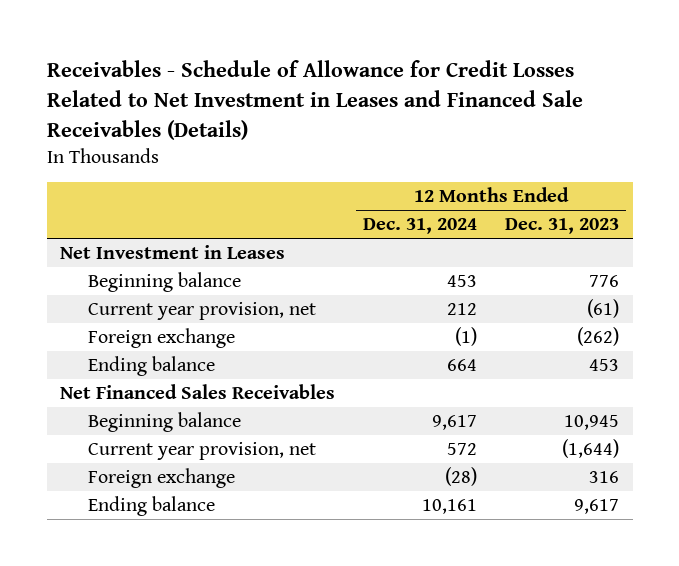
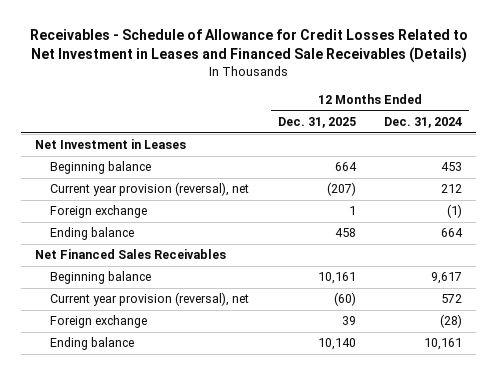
- | 12 Months Ended Dec. 31, 2024 | 12 Months Ended Dec. 31, 2023
+ | 12 Months Ended Dec. 31, 2025 | 12 Months Ended Dec. 31, 2024
- Current year provision, net | 212 | (61)
+ Current year provision (reversal), net | (207) | 212
- Current year provision, net | 572 | (1,644)
+ Current year provision (reversal), net | (60) | 572

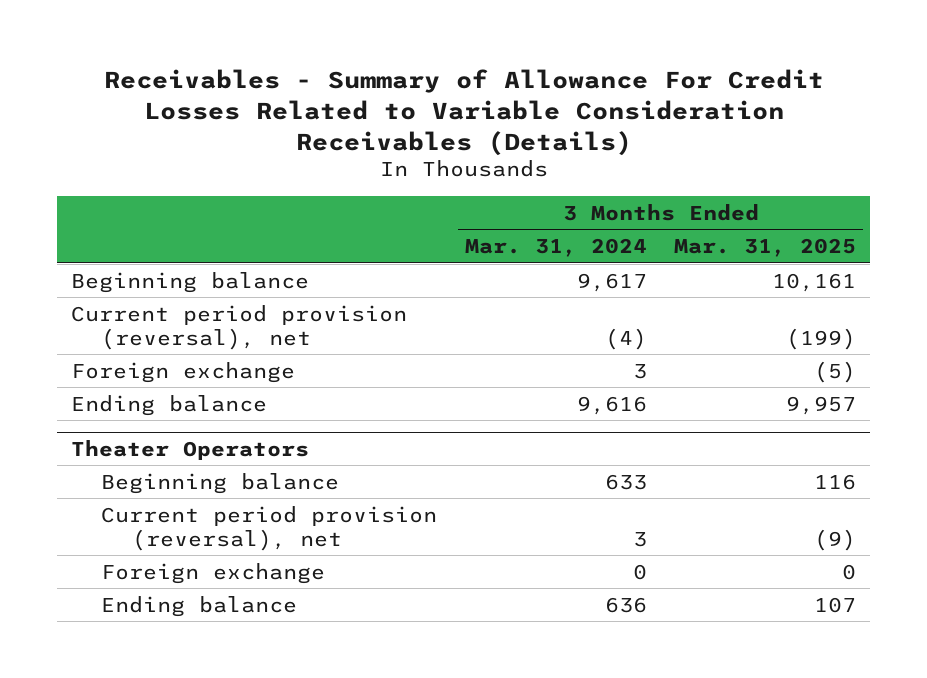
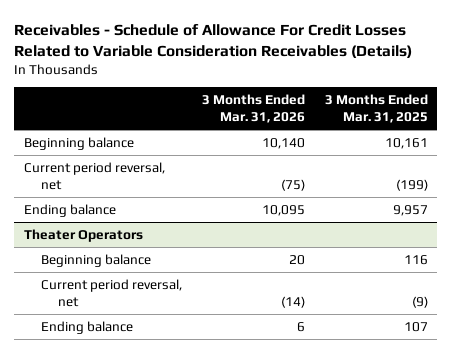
- Receivables - Summary of Allowance For Credit Losses Related to Variable Consideration Receivables (Details)
+ Receivables - Schedule of Allowance For Credit Losses Related to Variable Consideration Receivables (Details)
- | 3 Months Ended Mar. 31, 2024 | 3 Months Ended Mar. 31, 2025
+ | 3 Months Ended Mar. 31, 2026 | 3 Months Ended Mar. 31, 2025
- Current period provision (reversal), net | (4) | (199)
- Foreign exchange | 3 | (5)
+ Current period reversal, net | (75) | (199)
@ Theater Operators
- Current period provision (reversal), net | 3 | (9)
- Foreign exchange | 0 | 0
+ Current period reversal, net | (14) | (9)

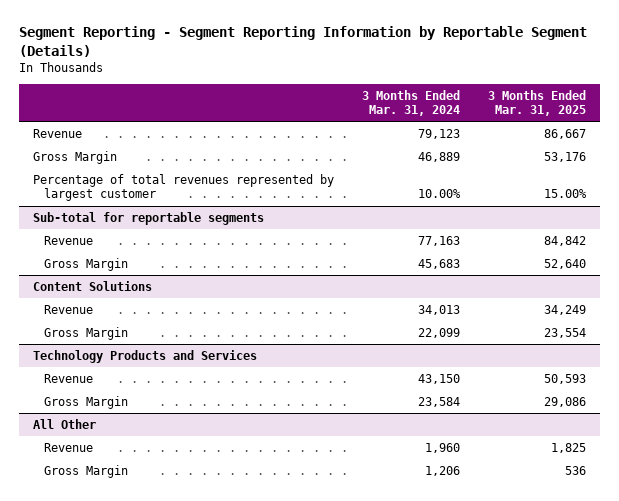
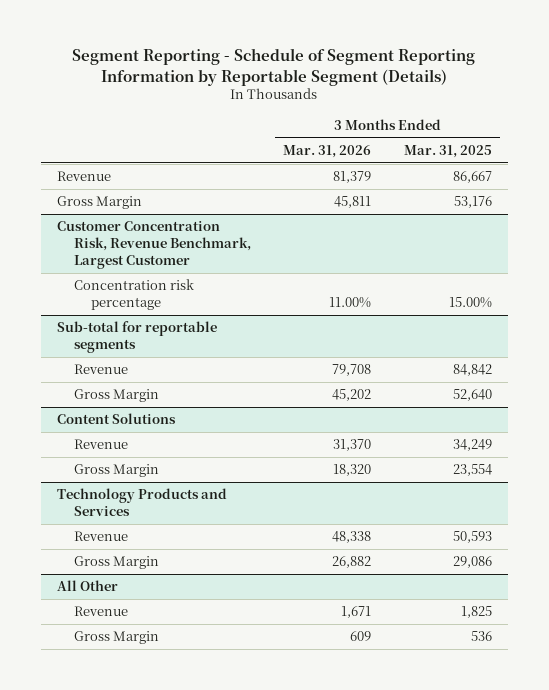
- Segment Reporting - Segment Reporting Information by Reportable Segment (Details)
+ Segment Reporting - Schedule of Segment Reporting Information by Reportable Segment (Details)
- | 3 Months Ended Mar. 31, 2024 | 3 Months Ended Mar. 31, 2025
+ | 3 Months Ended Mar. 31, 2026 | 3 Months Ended Mar. 31, 2025
- Percentage of total revenues represented by largest customer | 10.00% | 15.00%
+ Customer Concentration Risk, Revenue Benchmark, Largest Customer
+ Concentration risk percentage | 11.00% | 15.00%

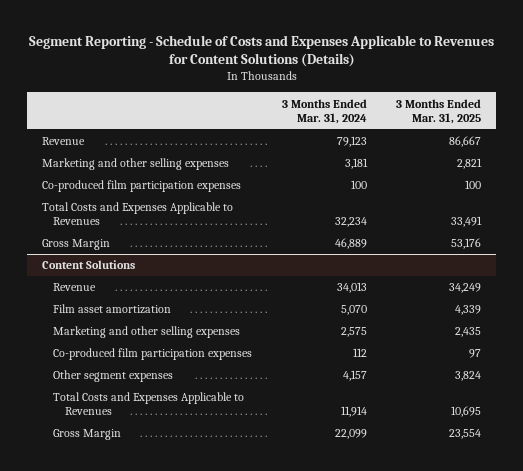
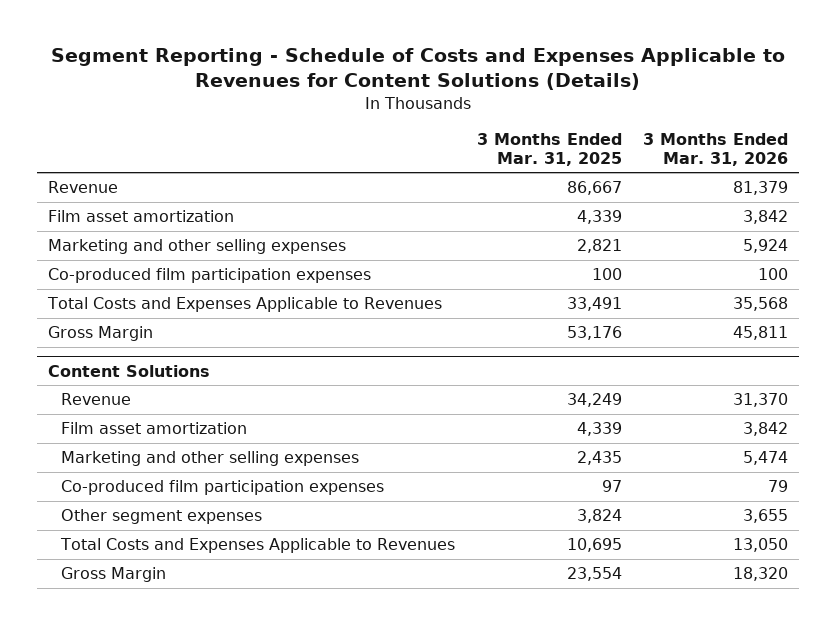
- | 3 Months Ended Mar. 31, 2024 | 3 Months Ended Mar. 31, 2025
+ | 3 Months Ended Mar. 31, 2025 | 3 Months Ended Mar. 31, 2026
+ Film asset amortization | 4,339 | 3,842

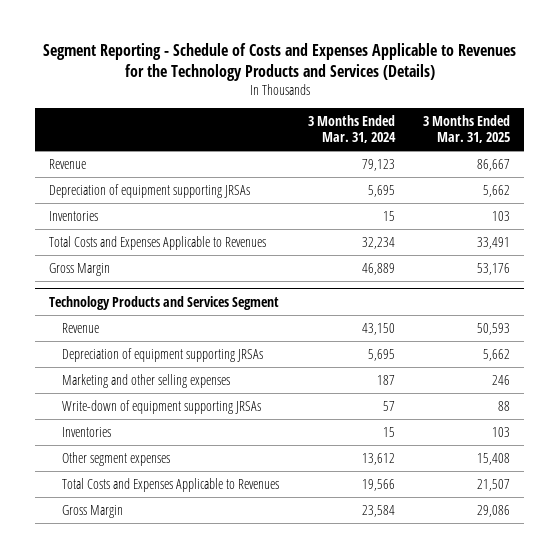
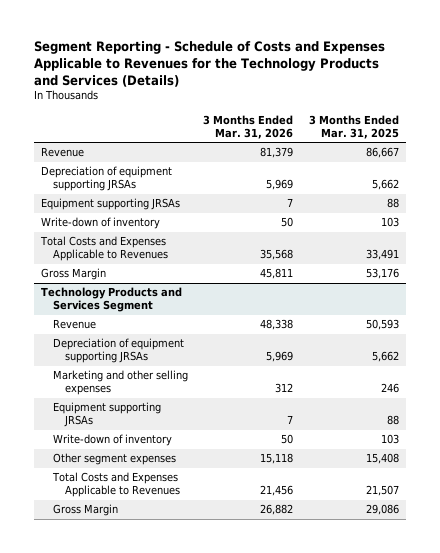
- | 3 Months Ended Mar. 31, 2024 | 3 Months Ended Mar. 31, 2025
+ | 3 Months Ended Mar. 31, 2026 | 3 Months Ended Mar. 31, 2025
- Inventories | 15 | 103
+ Equipment supporting JRSAs | 7 | 88
+ Write-down of inventory | 50 | 103
@ Technology Products and Services Segment
- Write-down of equipment supporting JRSAs | 57 | 88
- Inventories | 15 | 103
+ Equipment supporting JRSAs | 7 | 88
+ Write-down of inventory | 50 | 103

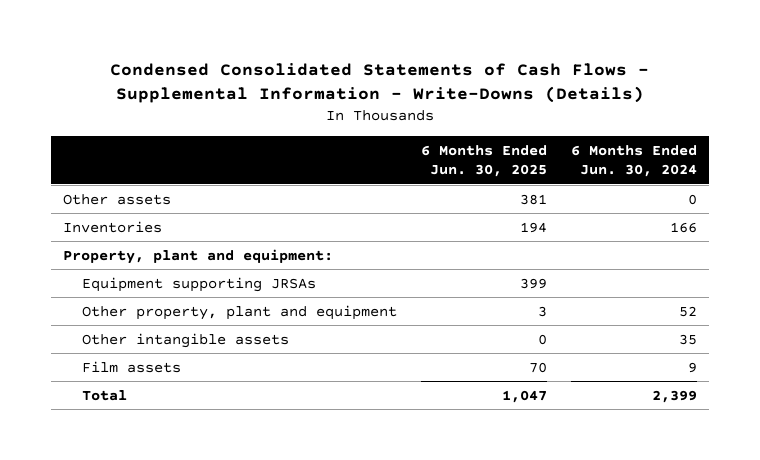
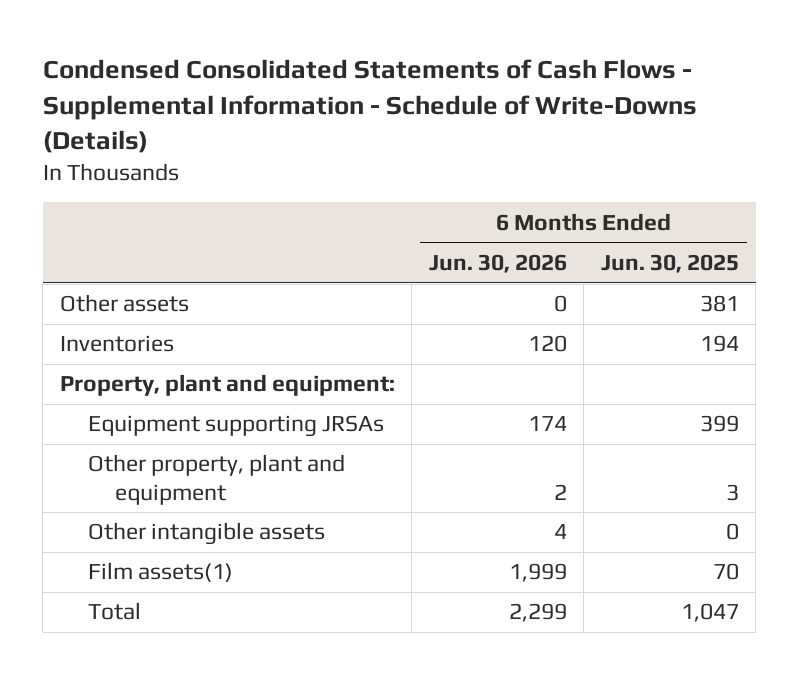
- Condensed Consolidated Statements of Cash Flows - Supplemental Information - Write-Downs (Details)
+ Condensed Consolidated Statements of Cash Flows - Supplemental Information - Schedule of Write-Downs (Details)
- | 6 Months Ended Jun. 30, 2025 | 6 Months Ended Jun. 30, 2024
+ | 6 Months Ended Jun. 30, 2026 | 6 Months Ended Jun. 30, 2025
- Film assets | 70 | 9
+ Film assets(1) | 1,999 | 70

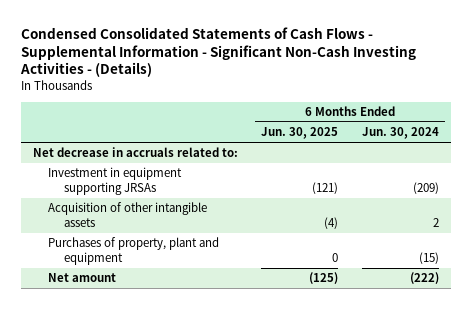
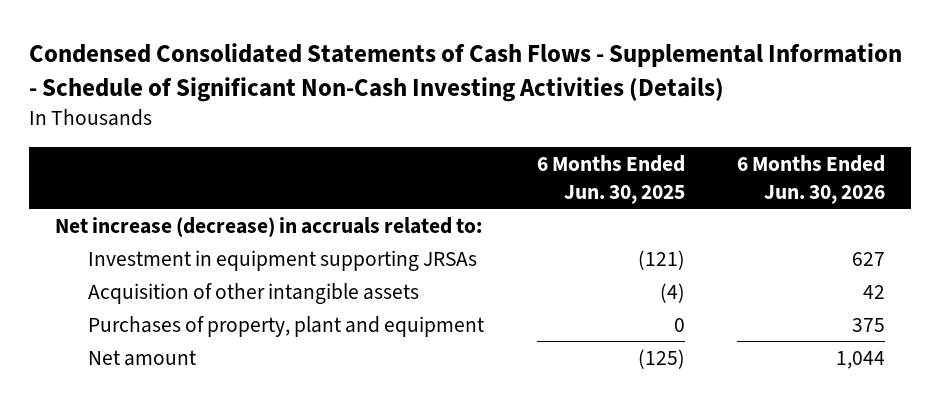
- Condensed Consolidated Statements of Cash Flows - Supplemental Information - Significant Non-Cash Investing Activities - (Details)
+ Condensed Consolidated Statements of Cash Flows - Supplemental Information - Schedule of Significant Non-Cash Investing Activities (Details)
- | 6 Months Ended Jun. 30, 2025 | 6 Months Ended Jun. 30, 2024
+ | 6 Months Ended Jun. 30, 2025 | 6 Months Ended Jun. 30, 2026
- Net decrease in accruals related to:
+ Net increase (decrease) in accruals related to:

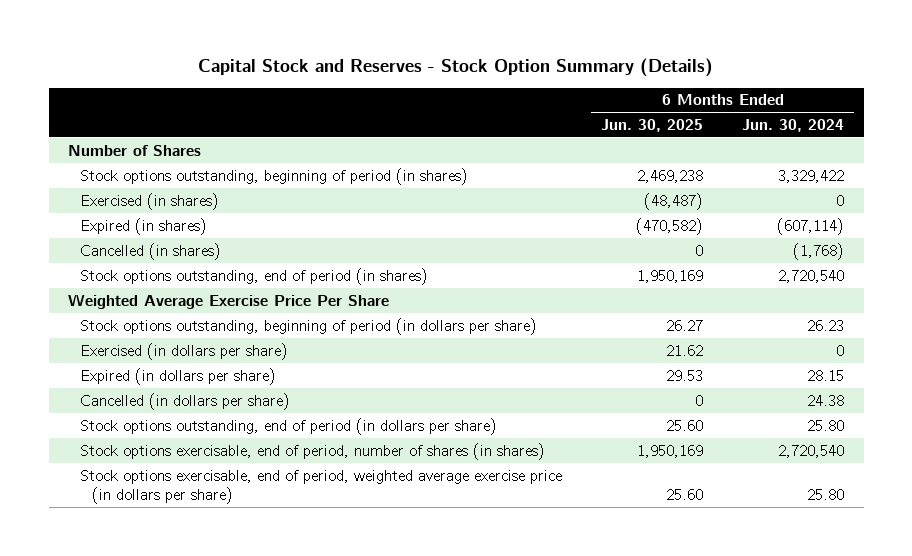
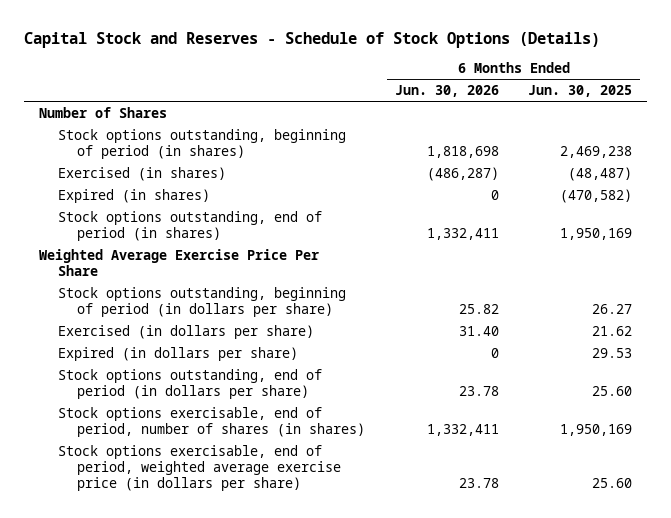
- Capital Stock and Reserves - Stock Option Summary (Details)
+ Capital Stock and Reserves - Schedule of Stock Options (Details)
- | 6 Months Ended Jun. 30, 2025 | 6 Months Ended Jun. 30, 2024
+ | 6 Months Ended Jun. 30, 2026 | 6 Months Ended Jun. 30, 2025
- Cancelled (in shares) | 0 | (1,768)
- Cancelled (in dollars per share) | 0 | 24.38

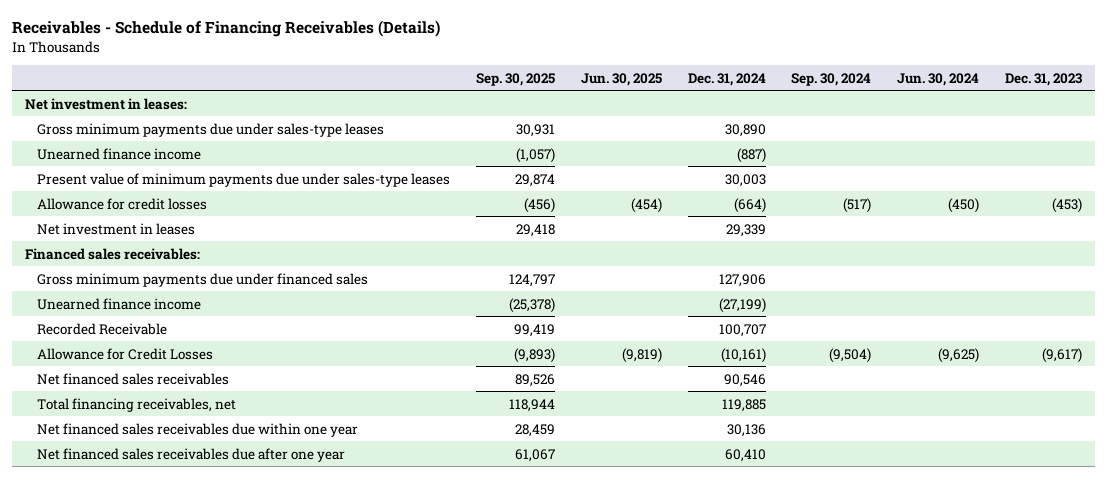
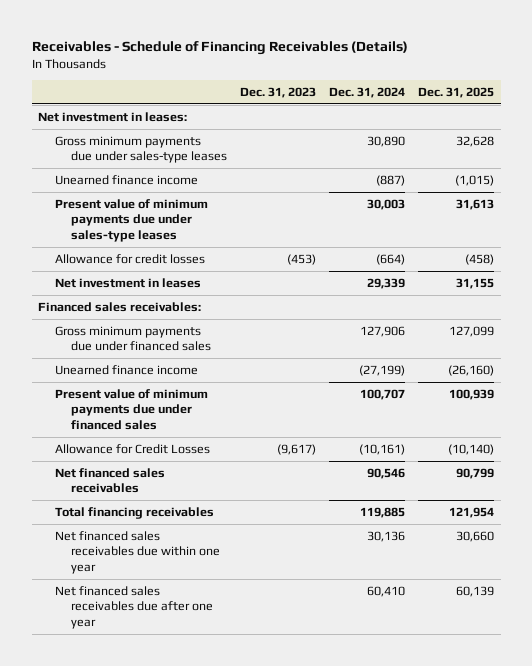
- | Sep. 30, 2025 | Jun. 30, 2025 | Dec. 31, 2024 | Sep. 30, 2024 | Jun. 30, 2024 | Dec. 31, 2023
+ | Dec. 31, 2023 | Dec. 31, 2024 | Dec. 31, 2025
- Recorded Receivable | 99,419 | | 100,707 | | |
+ Present value of minimum payments due under financed sales | | 100,707 | 100,939
- Total financing receivables, net | 118,944 | | 119,885 | | |
+ Total financing receivables | | 119,885 | 121,954

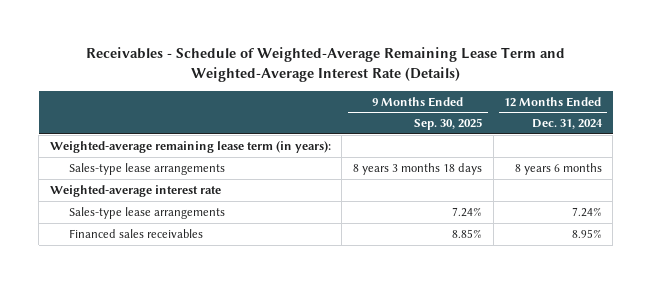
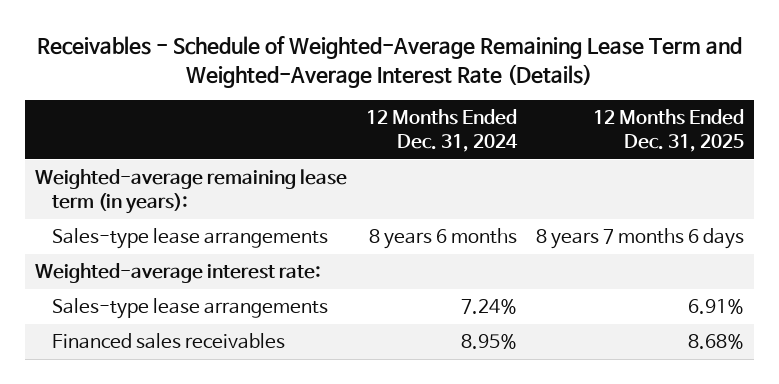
- | 9 Months Ended Sep. 30, 2025 | 12 Months Ended Dec. 31, 2024
+ | 12 Months Ended Dec. 31, 2024 | 12 Months Ended Dec. 31, 2025
- Weighted-average interest rate
+ Weighted-average interest rate:

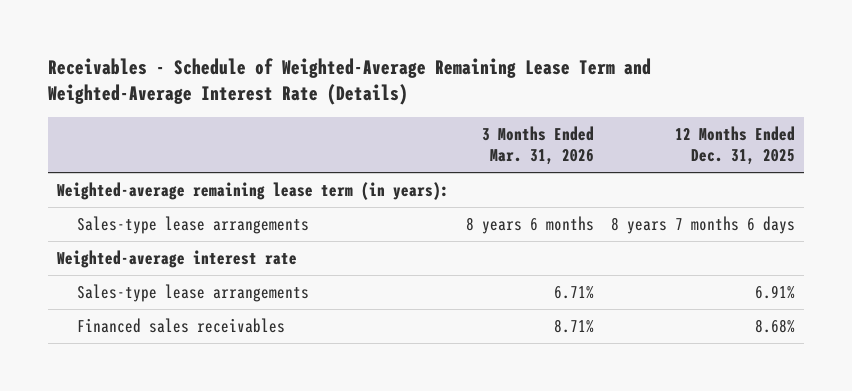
- | 12 Months Ended Dec. 31, 2024 | 12 Months Ended Dec. 31, 2025
+ | 3 Months Ended Mar. 31, 2026 | 12 Months Ended Dec. 31, 2025
- Weighted-average interest rate:
+ Weighted-average interest rate

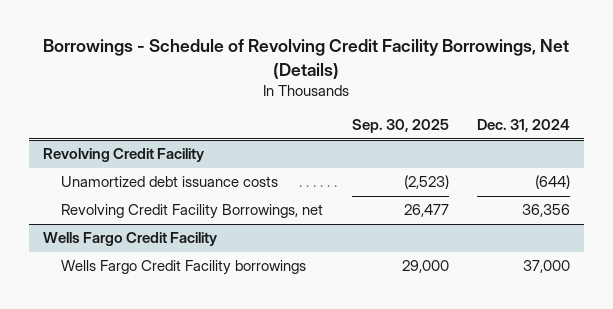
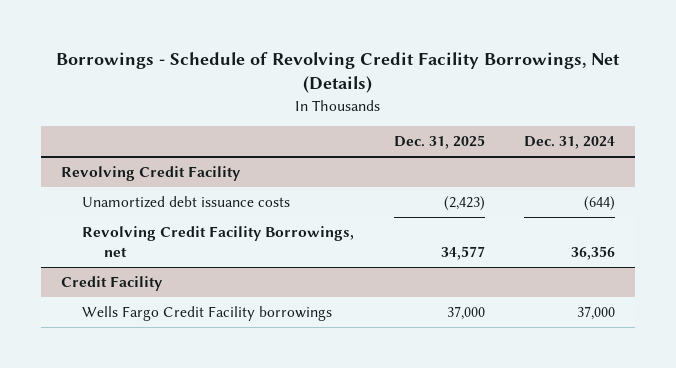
- | Sep. 30, 2025 | Dec. 31, 2024
+ | Dec. 31, 2025 | Dec. 31, 2024
- Wells Fargo Credit Facility
+ Credit Facility

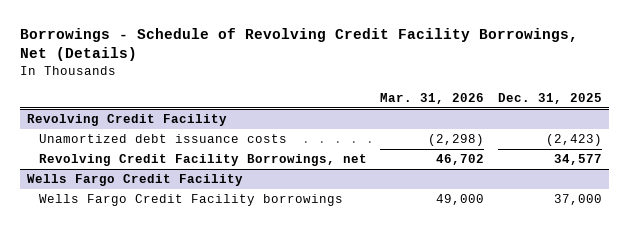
- | Dec. 31, 2025 | Dec. 31, 2024
+ | Mar. 31, 2026 | Dec. 31, 2025
- Credit Facility
+ Wells Fargo Credit Facility

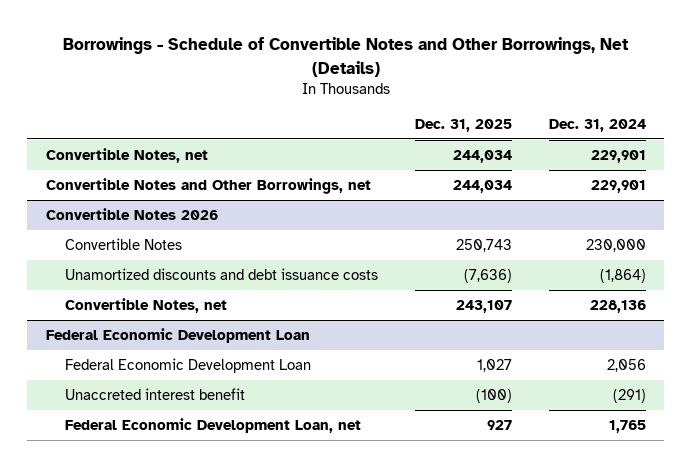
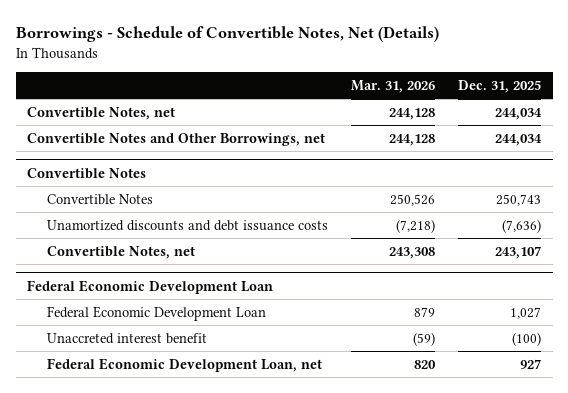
- Borrowings - Schedule of Convertible Notes and Other Borrowings, Net (Details)
+ Borrowings - Schedule of Convertible Notes, Net (Details)
- | Dec. 31, 2025 | Dec. 31, 2024
+ | Mar. 31, 2026 | Dec. 31, 2025
- Convertible Notes 2026
+ Convertible Notes

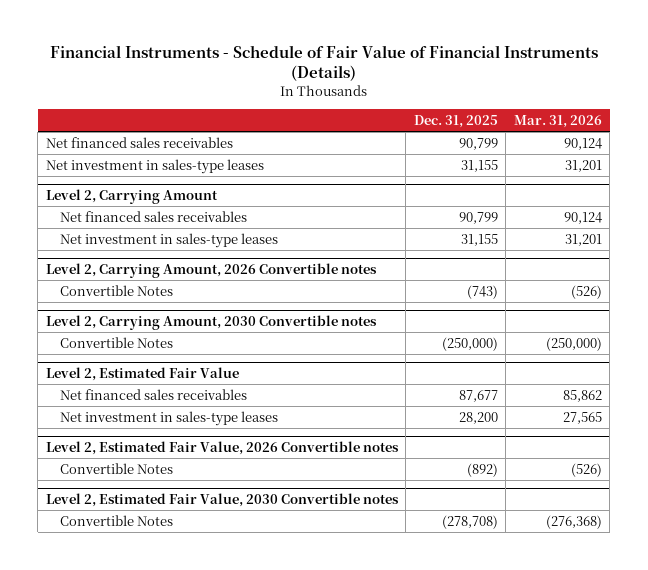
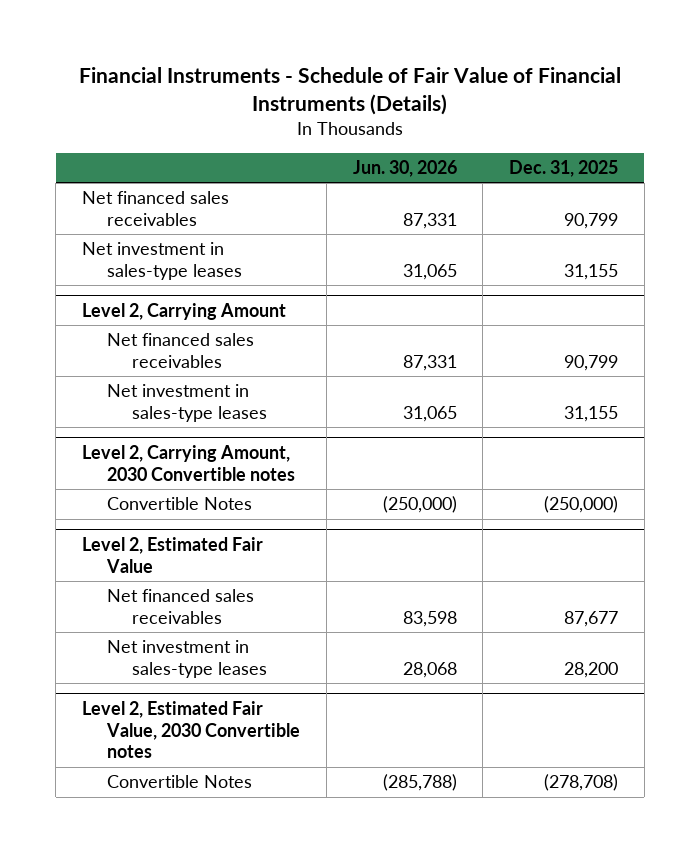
- | Dec. 31, 2025 | Mar. 31, 2026
+ | Jun. 30, 2026 | Dec. 31, 2025
- Level 2, Carrying Amount, 2026 Convertible notes
- Convertible Notes | (743) | (526)
- Level 2, Estimated Fair Value, 2026 Convertible notes
- Convertible Notes | (892) | (526)

